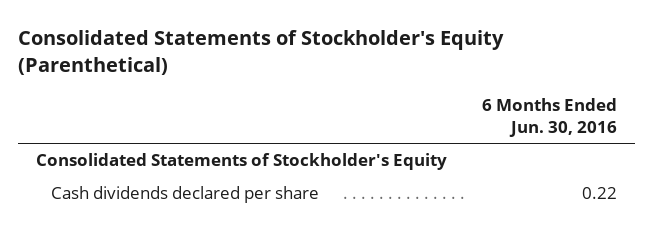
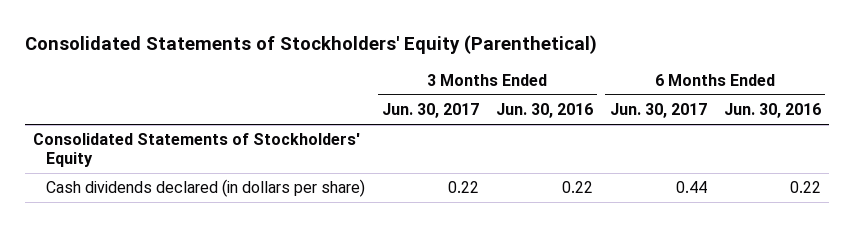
- Consolidated Statements of Stockholder's Equity (Parenthetical)
+ Consolidated Statements of Stockholders' Equity (Parenthetical)
- | 6 Months Ended Jun. 30, 2016
+ | 3 Months Ended Jun. 30, 2017 | 3 Months Ended Jun. 30, 2016 | 6 Months Ended Jun. 30, 2017 | 6 Months Ended Jun. 30, 2016
- Consolidated Statements of Stockholder's Equity
- Cash dividends declared per share | 0.22
+ Consolidated Statements of Stockholders' Equity
+ Cash dividends declared (in dollars per share) | 0.22 | 0.22 | 0.44 | 0.22

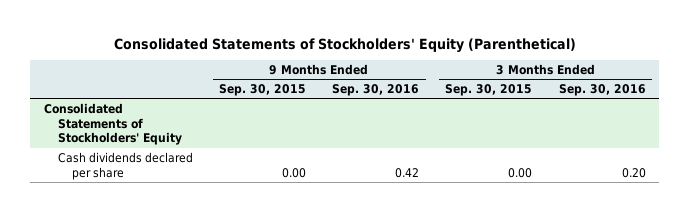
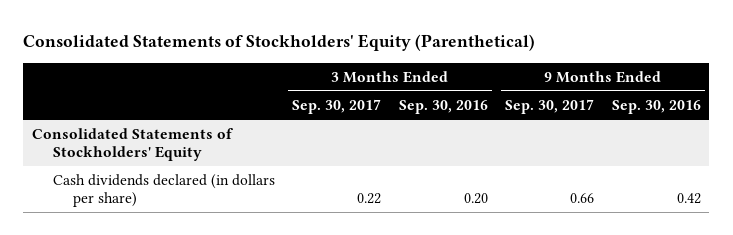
- | 9 Months Ended Sep. 30, 2015 | 9 Months Ended Sep. 30, 2016 | 3 Months Ended Sep. 30, 2015 | 3 Months Ended Sep. 30, 2016
+ | 3 Months Ended Sep. 30, 2017 | 3 Months Ended Sep. 30, 2016 | 9 Months Ended Sep. 30, 2017 | 9 Months Ended Sep. 30, 2016
- Cash dividends declared per share | 0.00 | 0.42 | 0.00 | 0.20
+ Cash dividends declared (in dollars per share) | 0.22 | 0.20 | 0.66 | 0.42

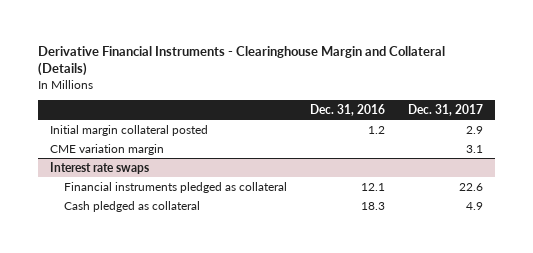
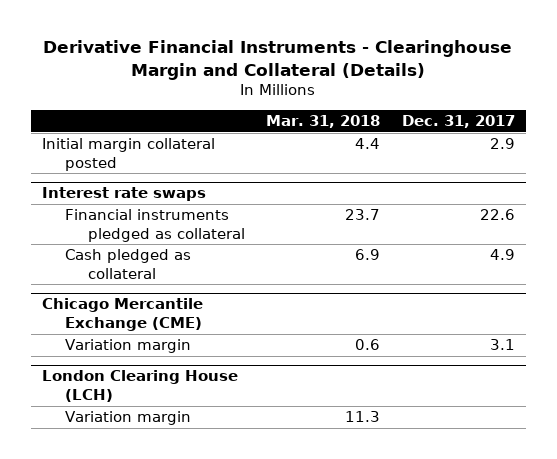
- | Dec. 31, 2016 | Dec. 31, 2017
+ | Mar. 31, 2018 | Dec. 31, 2017
- CME variation margin | | 3.1
+ Chicago Mercantile Exchange (CME)
+ Variation margin | 0.6 | 3.1
+ London Clearing House (LCH)
+ Variation margin | 11.3 |

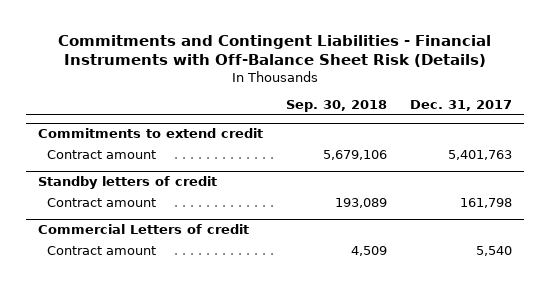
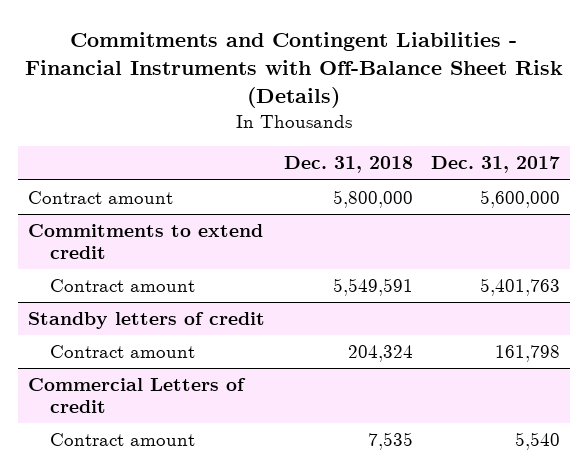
- | Sep. 30, 2018 | Dec. 31, 2017
+ | Dec. 31, 2018 | Dec. 31, 2017
+ Contract amount | 5,800,000 | 5,600,000

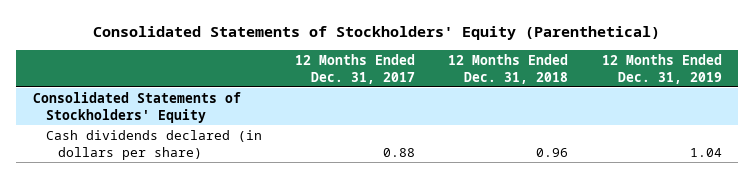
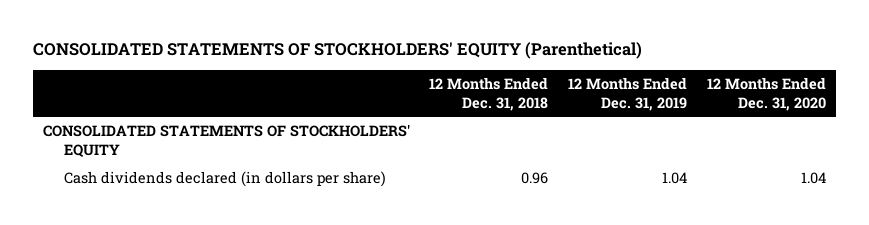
- Consolidated Statements of Stockholders' Equity (Parenthetical)
+ CONSOLIDATED STATEMENTS OF STOCKHOLDERS' EQUITY (Parenthetical)
- | 12 Months Ended Dec. 31, 2017 | 12 Months Ended Dec. 31, 2018 | 12 Months Ended Dec. 31, 2019
+ | 12 Months Ended Dec. 31, 2018 | 12 Months Ended Dec. 31, 2019 | 12 Months Ended Dec. 31, 2020
- Consolidated Statements of Stockholders' Equity
+ CONSOLIDATED STATEMENTS OF STOCKHOLDERS' EQUITY

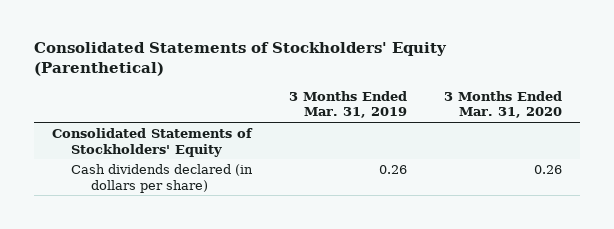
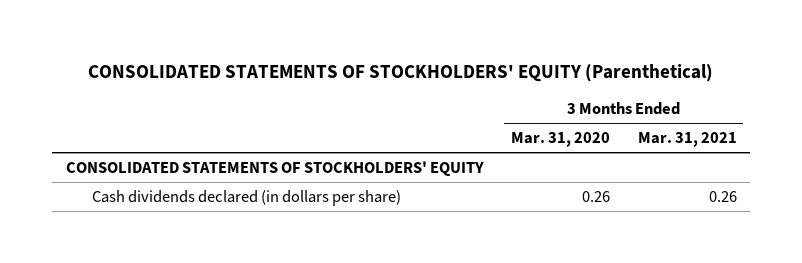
- Consolidated Statements of Stockholders' Equity (Parenthetical)
+ CONSOLIDATED STATEMENTS OF STOCKHOLDERS' EQUITY (Parenthetical)
- | 3 Months Ended Mar. 31, 2019 | 3 Months Ended Mar. 31, 2020
+ | 3 Months Ended Mar. 31, 2020 | 3 Months Ended Mar. 31, 2021
- Consolidated Statements of Stockholders' Equity
+ CONSOLIDATED STATEMENTS OF STOCKHOLDERS' EQUITY

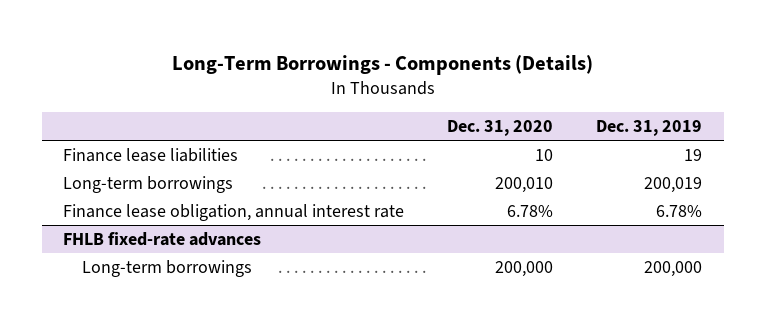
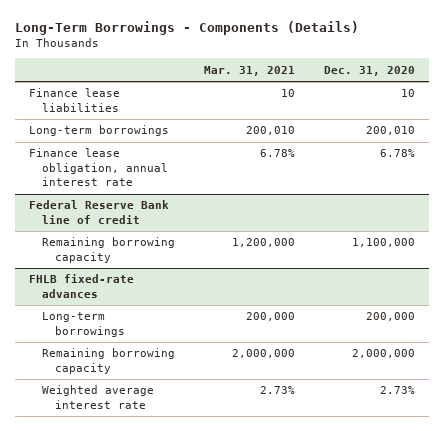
- | Dec. 31, 2020 | Dec. 31, 2019
+ | Mar. 31, 2021 | Dec. 31, 2020
+ Federal Reserve Bank line of credit
+ Remaining borrowing capacity | 1,200,000 | 1,100,000
@ FHLB fixed-rate advances
+ Remaining borrowing capacity | 2,000,000 | 2,000,000
+ Weighted average interest rate | 2.73% | 2.73%

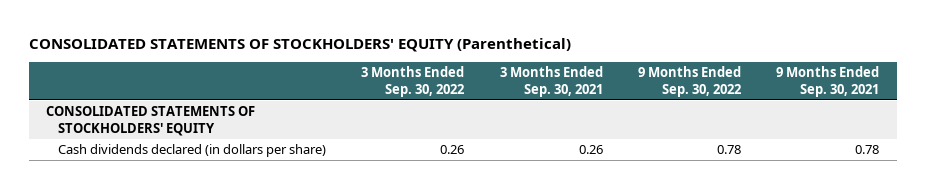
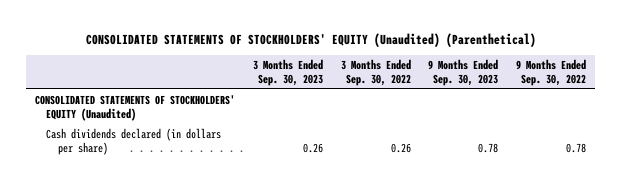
- CONSOLIDATED STATEMENTS OF STOCKHOLDERS' EQUITY (Parenthetical)
+ CONSOLIDATED STATEMENTS OF STOCKHOLDERS' EQUITY (Unaudited) (Parenthetical)
- | 3 Months Ended Sep. 30, 2022 | 3 Months Ended Sep. 30, 2021 | 9 Months Ended Sep. 30, 2022 | 9 Months Ended Sep. 30, 2021
+ | 3 Months Ended Sep. 30, 2023 | 3 Months Ended Sep. 30, 2022 | 9 Months Ended Sep. 30, 2023 | 9 Months Ended Sep. 30, 2022
- CONSOLIDATED STATEMENTS OF STOCKHOLDERS' EQUITY
+ CONSOLIDATED STATEMENTS OF STOCKHOLDERS' EQUITY (Unaudited)

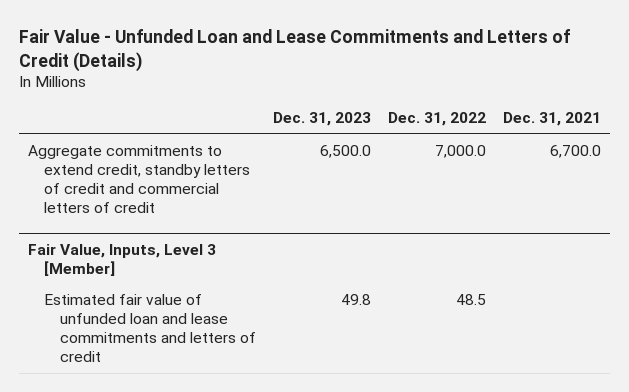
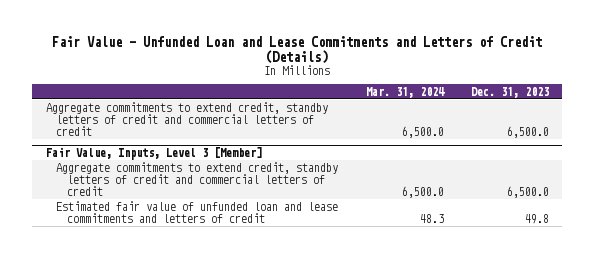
- | Dec. 31, 2023 | Dec. 31, 2022 | Dec. 31, 2021
+ | Mar. 31, 2024 | Dec. 31, 2023
@ Fair Value, Inputs, Level 3 [Member]
+ Aggregate commitments to extend credit, standby letters of credit and commercial letters of credit | 6,500.0 | 6,500.0

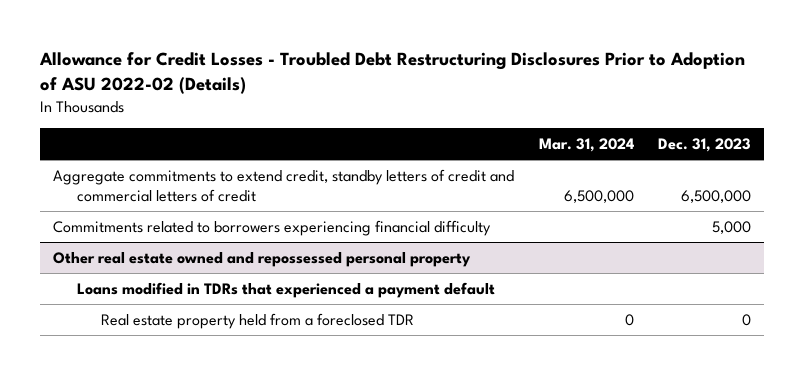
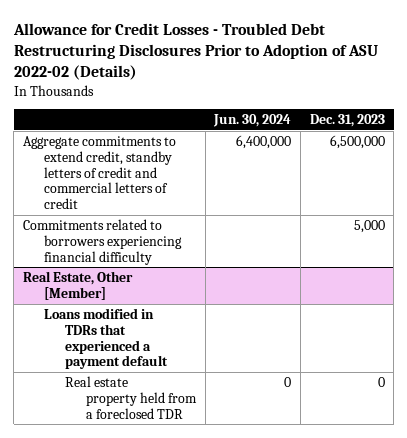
- | Mar. 31, 2024 | Dec. 31, 2023
+ | Jun. 30, 2024 | Dec. 31, 2023
- Other real estate owned and repossessed personal property
+ Real Estate, Other [Member]

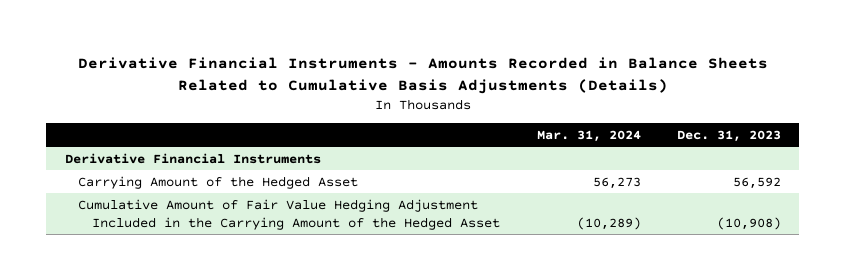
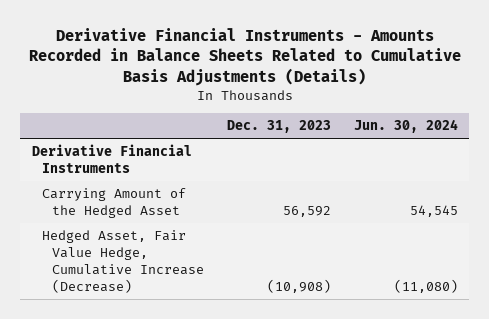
- | Mar. 31, 2024 | Dec. 31, 2023
+ | Dec. 31, 2023 | Jun. 30, 2024
- Cumulative Amount of Fair Value Hedging Adjustment Included in the Carrying Amount of the Hedged Asset | (10,289) | (10,908)
+ Hedged Asset, Fair Value Hedge, Cumulative Increase (Decrease) | (10,908) | (11,080)

